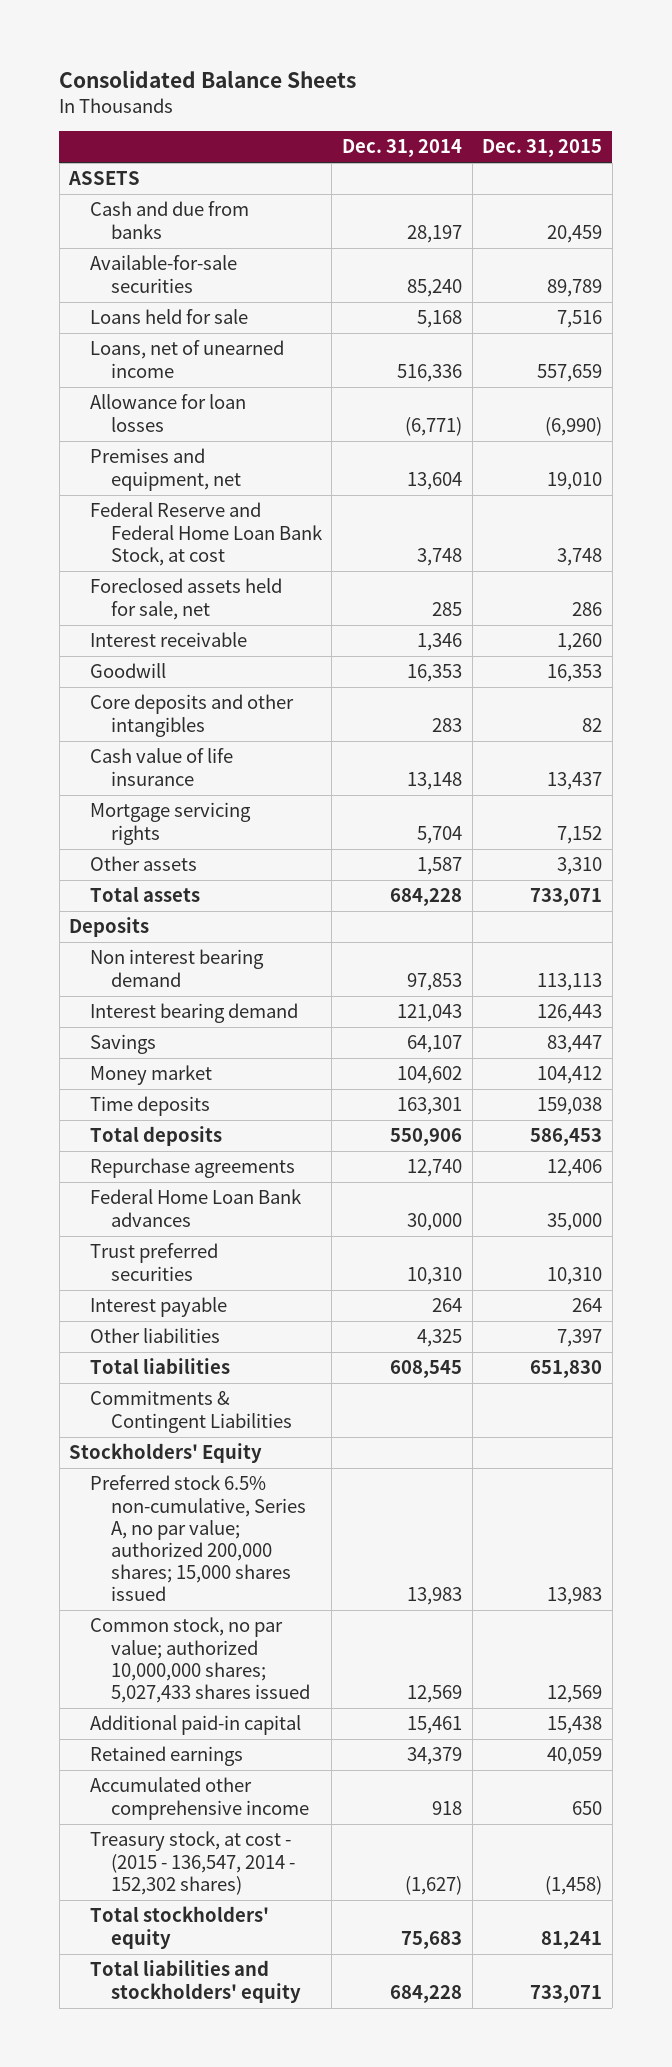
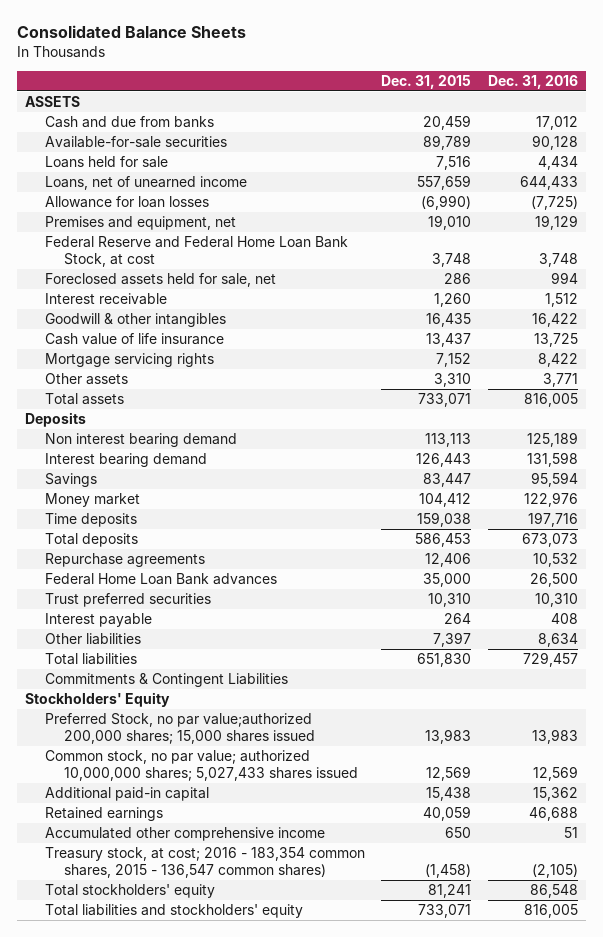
- | Dec. 31, 2014 | Dec. 31, 2015
+ | Dec. 31, 2015 | Dec. 31, 2016
- Goodwill | 16,353 | 16,353
- Core deposits and other intangibles | 283 | 82
+ Goodwill & other intangibles | 16,435 | 16,422
- Preferred stock 6.5% non-cumulative, Series A, no par value; authorized 200,000 shares; 15,000 shares issued | 13,983 | 13,983
+ Preferred Stock, no par value;authorized 200,000 shares; 15,000 shares issued | 13,983 | 13,983
- Treasury stock, at cost - (2015 - 136,547, 2014 - 152,302 shares) | (1,627) | (1,458)
+ Treasury stock, at cost; 2016 - 183,354 common shares, 2015 - 136,547 common shares) | (1,458) | (2,105)

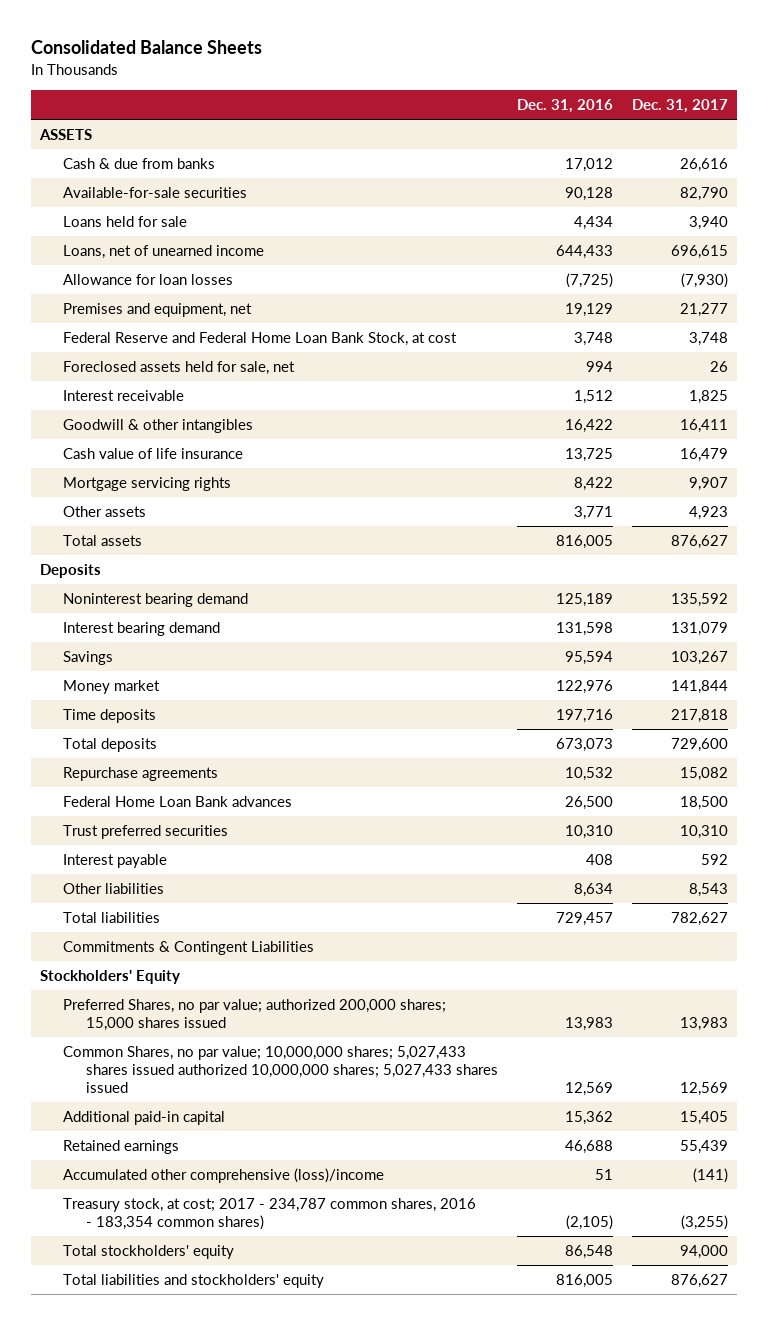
- | Dec. 31, 2015 | Dec. 31, 2016
+ | Dec. 31, 2016 | Dec. 31, 2017
- Cash and due from banks | 20,459 | 17,012
+ Cash & due from banks | 17,012 | 26,616
- Non interest bearing demand | 113,113 | 125,189
+ Noninterest bearing demand | 125,189 | 135,592
- Preferred Stock, no par value;authorized 200,000 shares; 15,000 shares issued | 13,983 | 13,983
- Common stock, no par value; authorized 10,000,000 shares; 5,027,433 shares issued | 12,569 | 12,569
+ Preferred Shares, no par value; authorized 200,000 shares; 15,000 shares issued | 13,983 | 13,983
+ Common Shares, no par value; 10,000,000 shares; 5,027,433 shares issued authorized 10,000,000 shares; 5,027,433 shares issued | 12,569 | 12,569
- Accumulated other comprehensive income | 650 | 51
- Treasury stock, at cost; 2016 - 183,354 common shares, 2015 - 136,547 common shares) | (1,458) | (2,105)
+ Accumulated other comprehensive (loss)/income | 51 | (141)
+ Treasury stock, at cost; 2017 - 234,787 common shares, 2016 - 183,354 common shares) | (2,105) | (3,255)

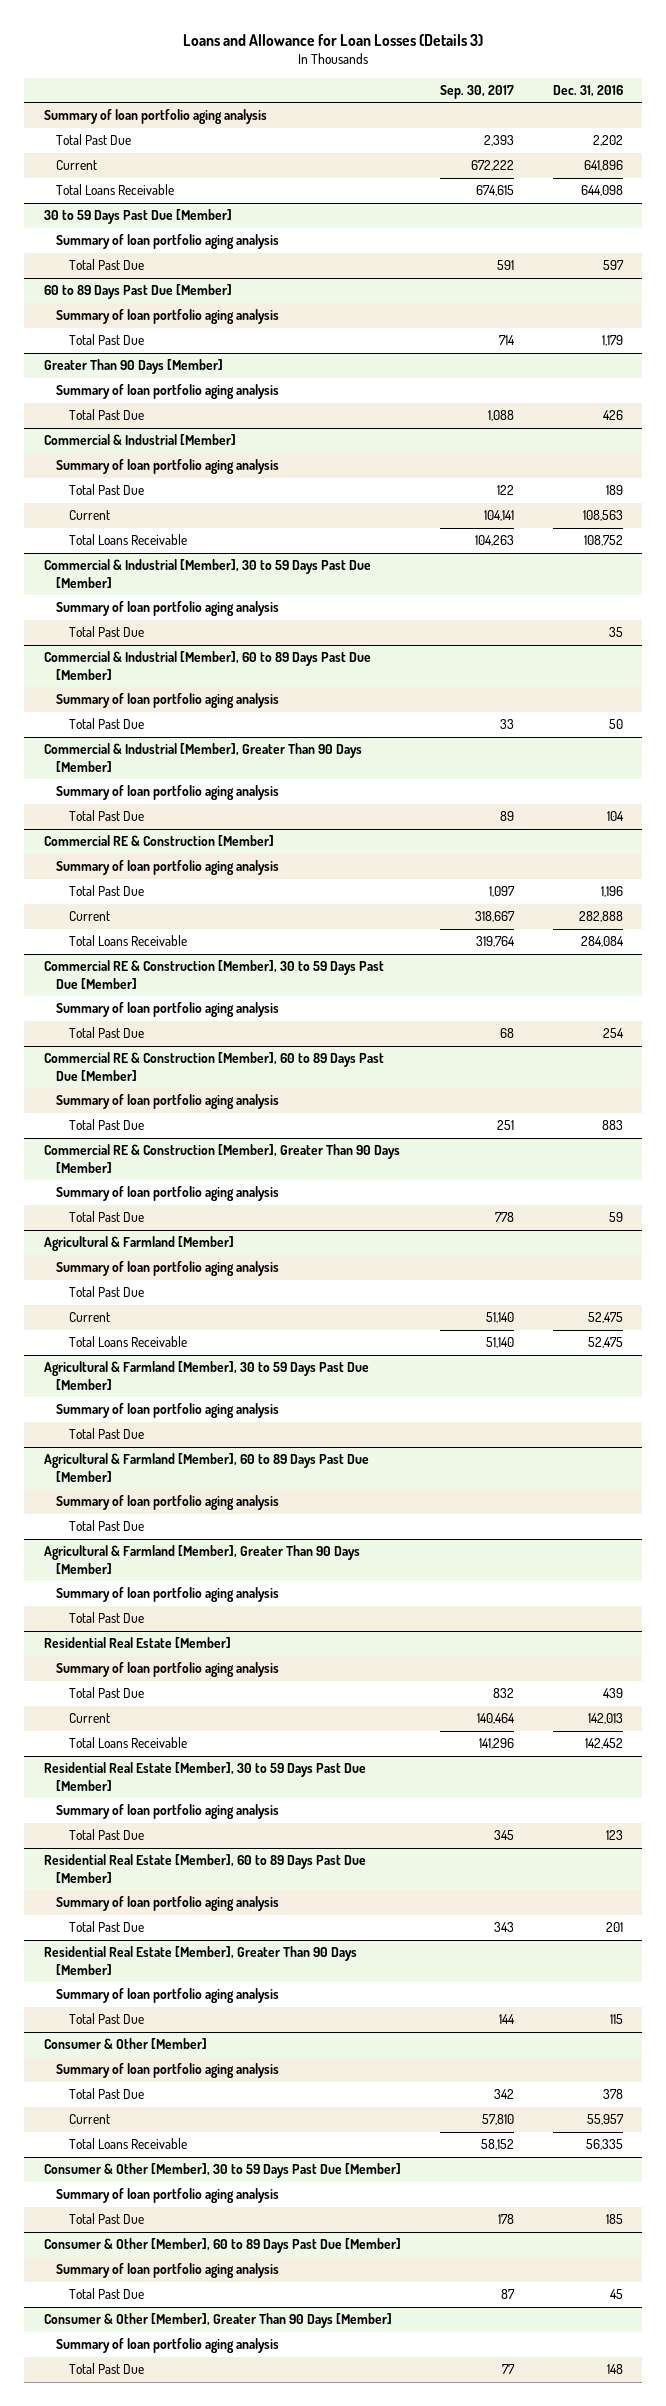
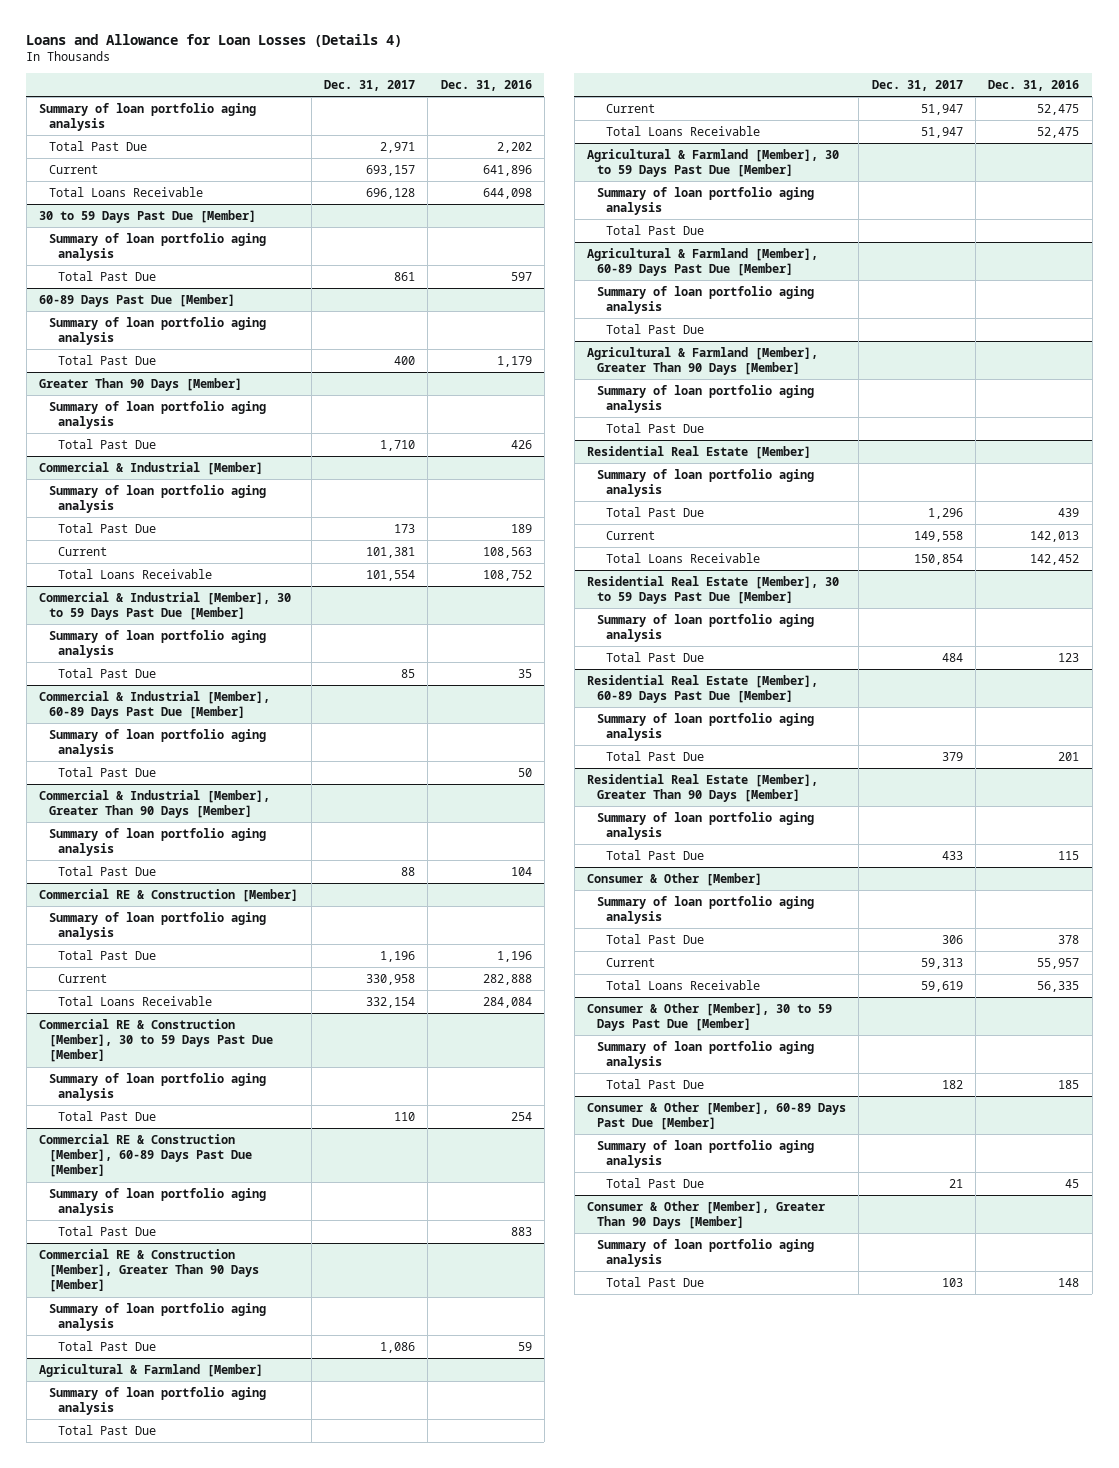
- Loans and Allowance for Loan Losses (Details 3)
+ Loans and Allowance for Loan Losses (Details 4)
- | Sep. 30, 2017 | Dec. 31, 2016
+ | Dec. 31, 2017 | Dec. 31, 2016
- 60 to 89 Days Past Due [Member]
+ 60-89 Days Past Due [Member]
- Commercial & Industrial [Member], 60 to 89 Days Past Due [Member]
+ Commercial & Industrial [Member], 60-89 Days Past Due [Member]
- Commercial RE & Construction [Member], 60 to 89 Days Past Due [Member]
+ Commercial RE & Construction [Member], 60-89 Days Past Due [Member]
- Agricultural & Farmland [Member], 60 to 89 Days Past Due [Member]
+ Agricultural & Farmland [Member], 60-89 Days Past Due [Member]
- Residential Real Estate [Member], 60 to 89 Days Past Due [Member]
+ Residential Real Estate [Member], 60-89 Days Past Due [Member]
- Consumer & Other [Member], 60 to 89 Days Past Due [Member]
+ Consumer & Other [Member], 60-89 Days Past Due [Member]

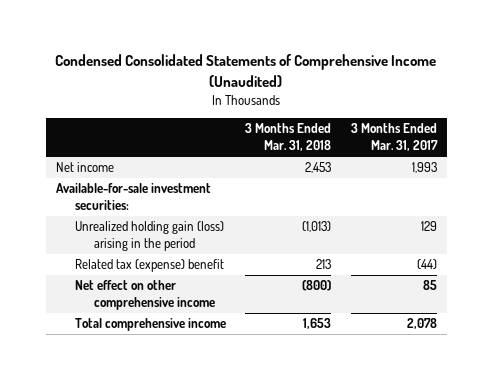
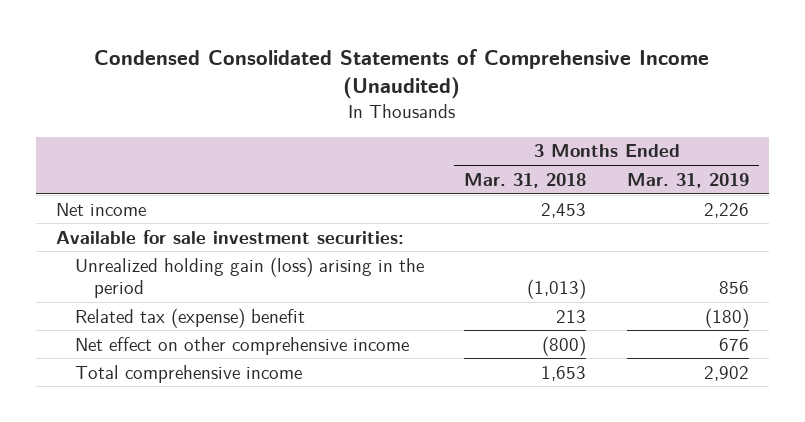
- | 3 Months Ended Mar. 31, 2018 | 3 Months Ended Mar. 31, 2017
+ | 3 Months Ended Mar. 31, 2018 | 3 Months Ended Mar. 31, 2019
- Available-for-sale investment securities:
+ Available for sale investment securities:

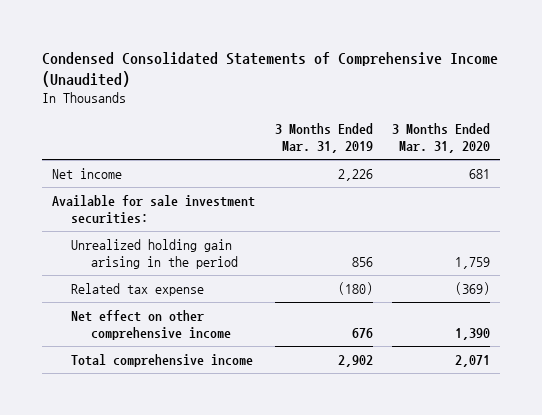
- | 3 Months Ended Mar. 31, 2018 | 3 Months Ended Mar. 31, 2019
+ | 3 Months Ended Mar. 31, 2019 | 3 Months Ended Mar. 31, 2020
- Unrealized holding gain (loss) arising in the period | (1,013) | 856
- Related tax (expense) benefit | 213 | (180)
+ Unrealized holding gain arising in the period | 856 | 1,759
+ Related tax expense | (180) | (369)

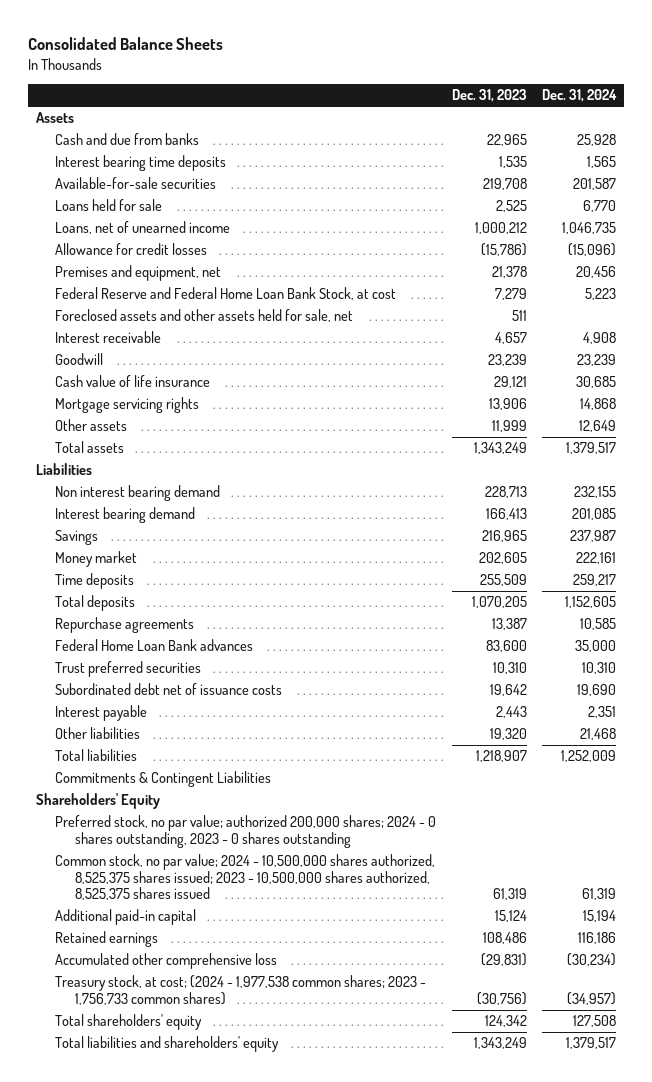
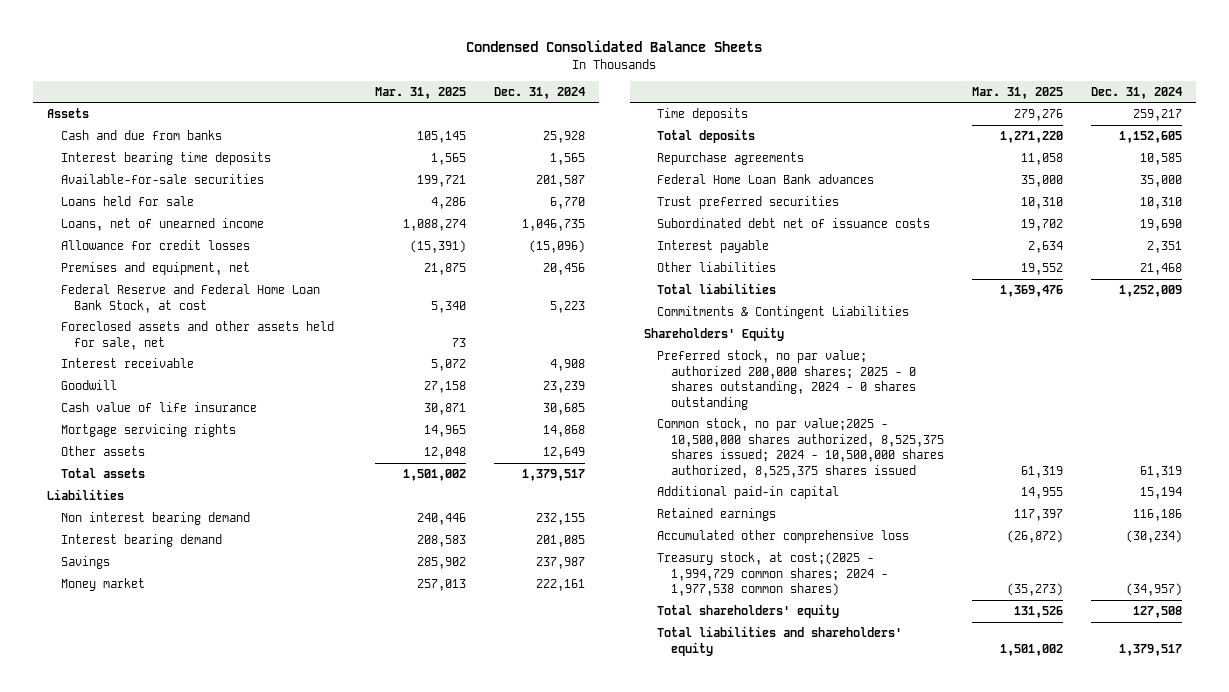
- Consolidated Balance Sheets
+ Condensed Consolidated Balance Sheets
- | Dec. 31, 2023 | Dec. 31, 2024
+ | Mar. 31, 2025 | Dec. 31, 2024
- Preferred stock, no par value; authorized 200,000 shares; 2024 - 0 shares outstanding, 2023 - 0 shares outstanding
- Common stock, no par value; 2024 - 10,500,000 shares authorized, 8,525,375 shares issued; 2023 - 10,500,000 shares authorized, 8,525,375 shares issued | 61,319 | 61,319
+ Preferred stock, no par value; authorized 200,000 shares; 2025 - 0 shares outstanding, 2024 - 0 shares outstanding
+ Common stock, no par value;2025 - 10,500,000 shares authorized, 8,525,375 shares issued; 2024 - 10,500,000 shares authorized, 8,525,375 shares issued | 61,319 | 61,319
- Treasury stock, at cost; (2024 - 1,977,538 common shares; 2023 - 1,756,733 common shares) | (30,756) | (34,957)
+ Treasury stock, at cost;(2025 - 1,994,729 common shares; 2024 - 1,977,538 common shares) | (35,273) | (34,957)

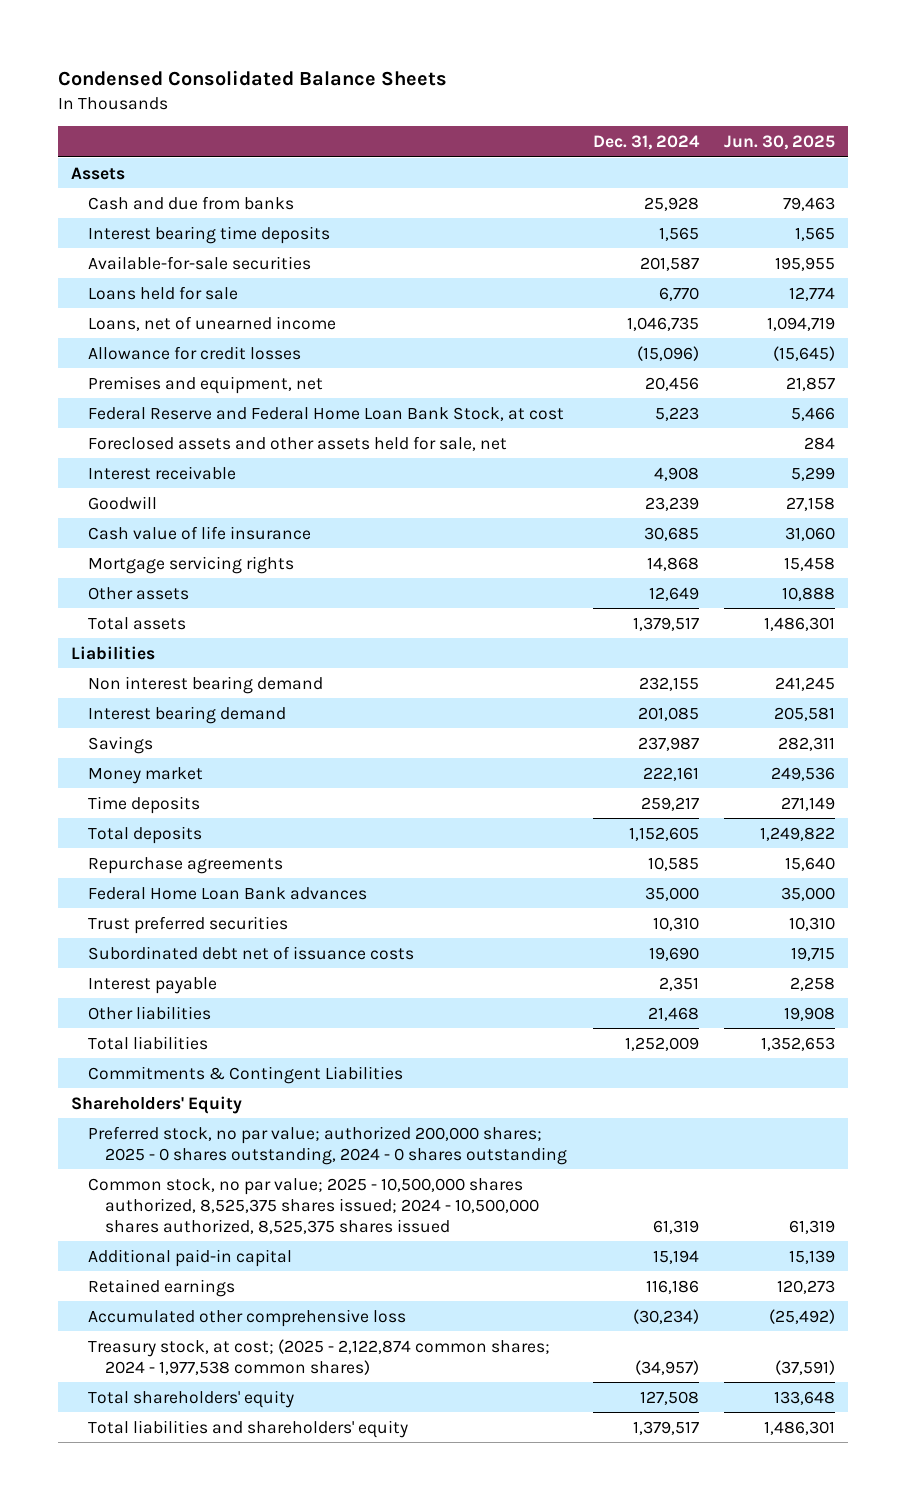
- | Mar. 31, 2025 | Dec. 31, 2024
+ | Dec. 31, 2024 | Jun. 30, 2025
- Common stock, no par value;2025 - 10,500,000 shares authorized, 8,525,375 shares issued; 2024 - 10,500,000 shares authorized, 8,525,375 shares issued | 61,319 | 61,319
+ Common stock, no par value; 2025 - 10,500,000 shares authorized, 8,525,375 shares issued; 2024 - 10,500,000 shares authorized, 8,525,375 shares issued | 61,319 | 61,319
- Treasury stock, at cost;(2025 - 1,994,729 common shares; 2024 - 1,977,538 common shares) | (35,273) | (34,957)
+ Treasury stock, at cost; (2025 - 2,122,874 common shares; 2024 - 1,977,538 common shares) | (34,957) | (37,591)

